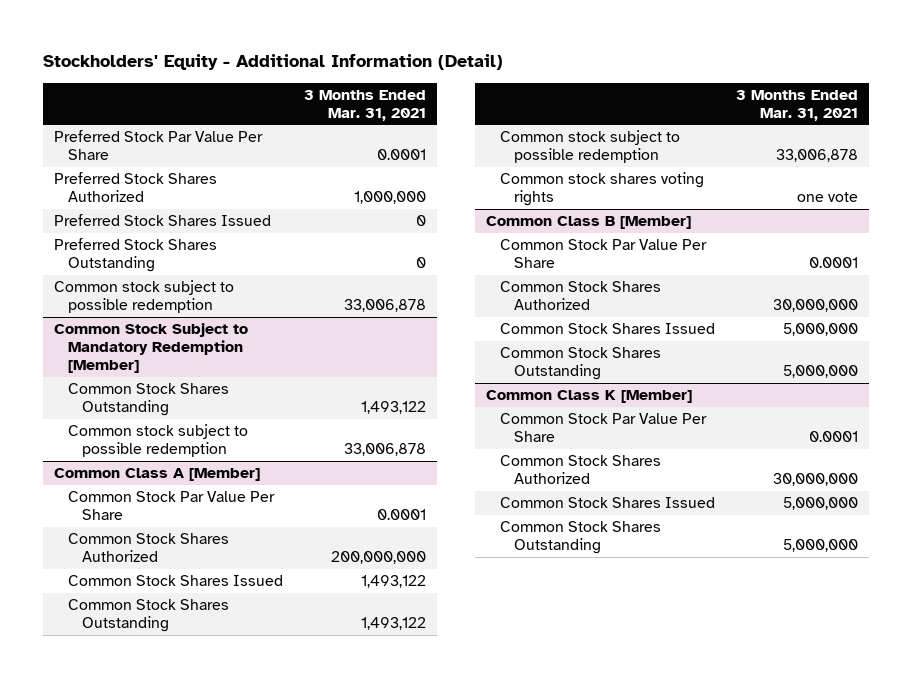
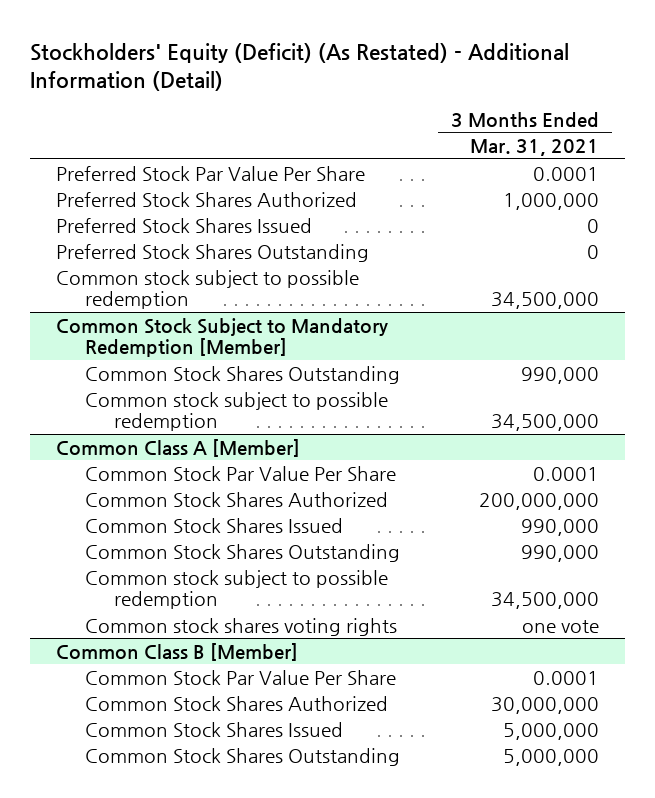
- Stockholders' Equity - Additional Information (Detail)
+ Stockholders' Equity (Deficit) (As Restated) - Additional Information (Detail)
- Common stock subject to possible redemption | 33,006,878
+ Common stock subject to possible redemption | 34,500,000
@ Common Stock Subject to Mandatory Redemption [Member]
- Common Stock Shares Outstanding | 1,493,122
- Common stock subject to possible redemption | 33,006,878
+ Common Stock Shares Outstanding | 990,000
+ Common stock subject to possible redemption | 34,500,000
@ Common Class A [Member]
- Common Stock Shares Issued | 1,493,122
- Common Stock Shares Outstanding | 1,493,122
- Common stock subject to possible redemption | 33,006,878
+ Common Stock Shares Issued | 990,000
+ Common Stock Shares Outstanding | 990,000
+ Common stock subject to possible redemption | 34,500,000
- Common Class K [Member]
- Common Stock Par Value Per Share | 0.0001
- Common Stock Shares Authorized | 30,000,000
- Common Stock Shares Issued | 5,000,000
- Common Stock Shares Outstanding | 5,000,000

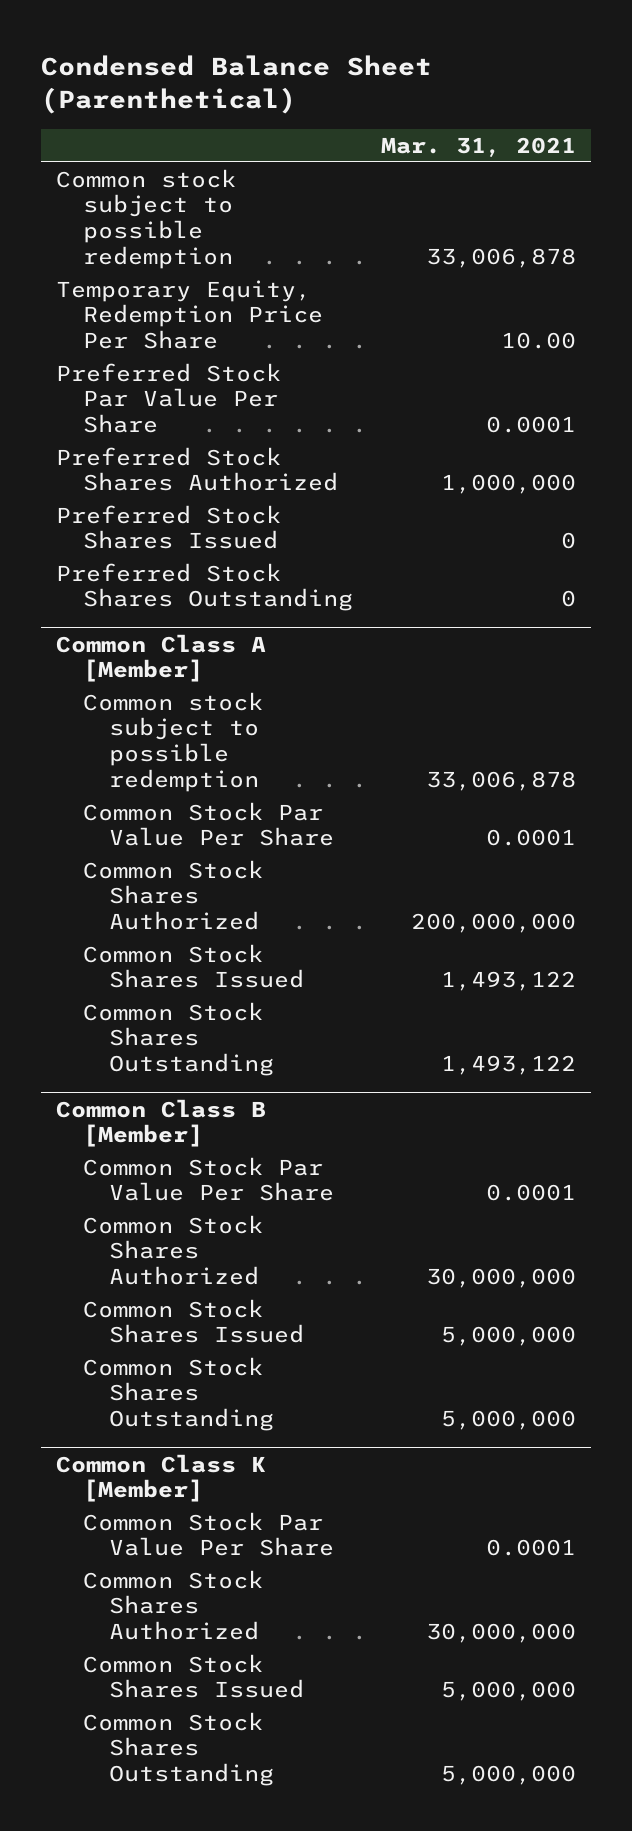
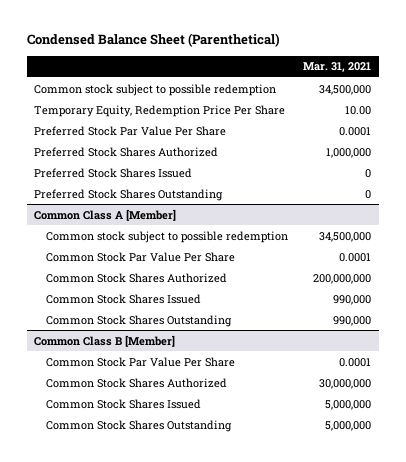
- Common stock subject to possible redemption | 33,006,878
+ Common stock subject to possible redemption | 34,500,000
@ Common Class A [Member]
- Common stock subject to possible redemption | 33,006,878
+ Common stock subject to possible redemption | 34,500,000
- Common Stock Shares Issued | 1,493,122
- Common Stock Shares Outstanding | 1,493,122
+ Common Stock Shares Issued | 990,000
+ Common Stock Shares Outstanding | 990,000
- Common Class K [Member]
- Common Stock Par Value Per Share | 0.0001
- Common Stock Shares Authorized | 30,000,000
- Common Stock Shares Issued | 5,000,000
- Common Stock Shares Outstanding | 5,000,000

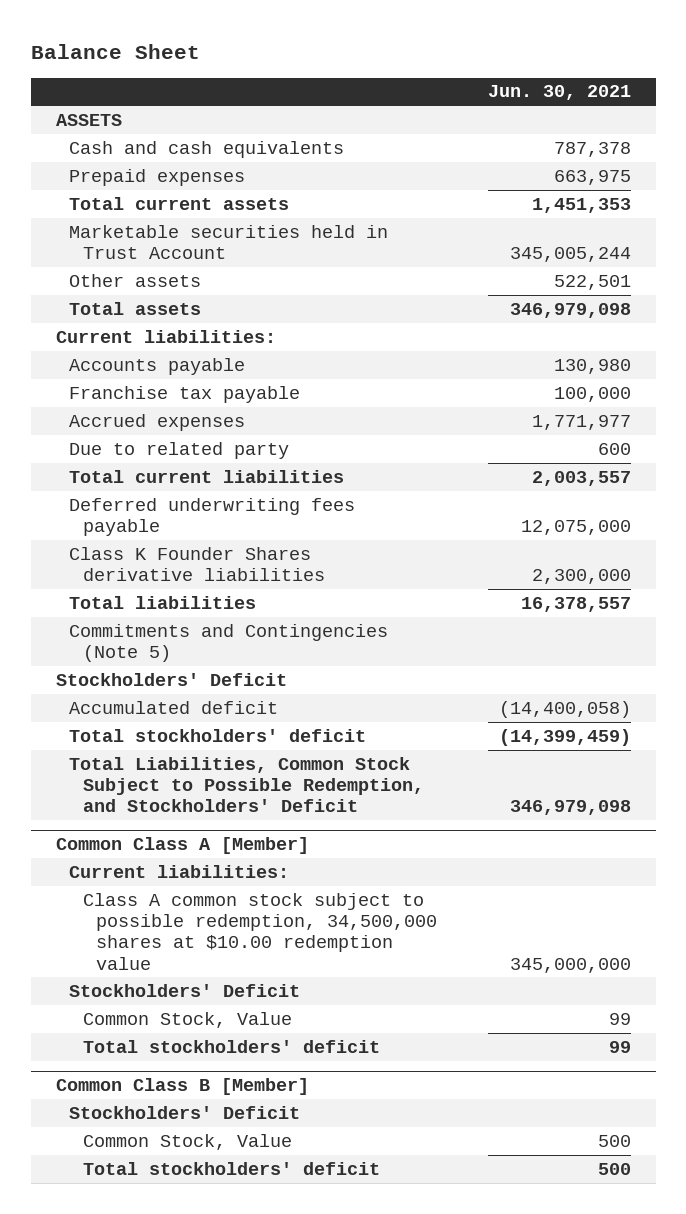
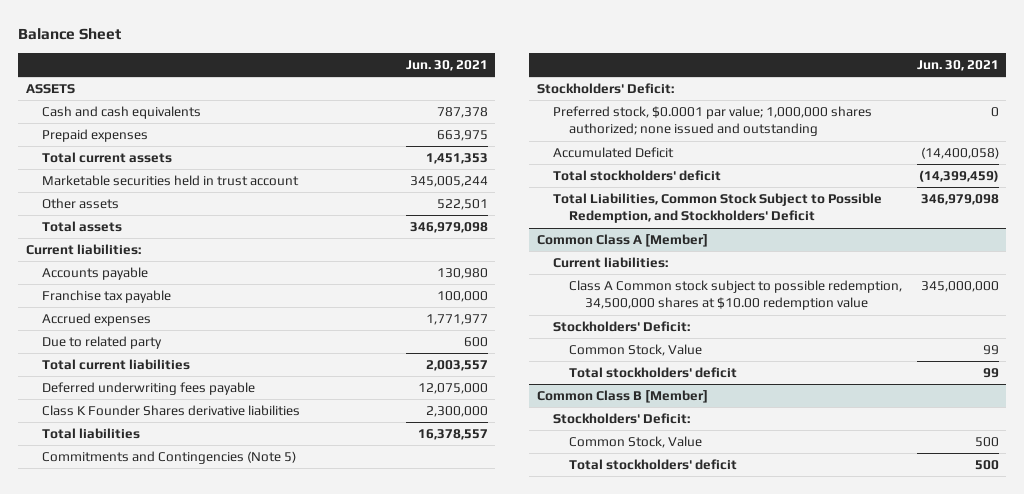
- Marketable securities held in Trust Account | 345,005,244
+ Marketable securities held in trust account | 345,005,244
- Stockholders' Deficit
- Accumulated deficit | (14,400,058)
+ Stockholders' Deficit:
+ Preferred stock, $0.0001 par value; 1,000,000 shares authorized; none issued and outstanding | 0
+ Accumulated Deficit | (14,400,058)
@ Common Class A [Member]
- Class A common stock subject to possible redemption, 34,500,000 shares at $10.00 redemption value | 345,000,000
- Stockholders' Deficit
+ Class A Common stock subject to possible redemption, 34,500,000 shares at $10.00 redemption value | 345,000,000
+ Stockholders' Deficit:
@ Common Class B [Member]
- Stockholders' Deficit
+ Stockholders' Deficit:

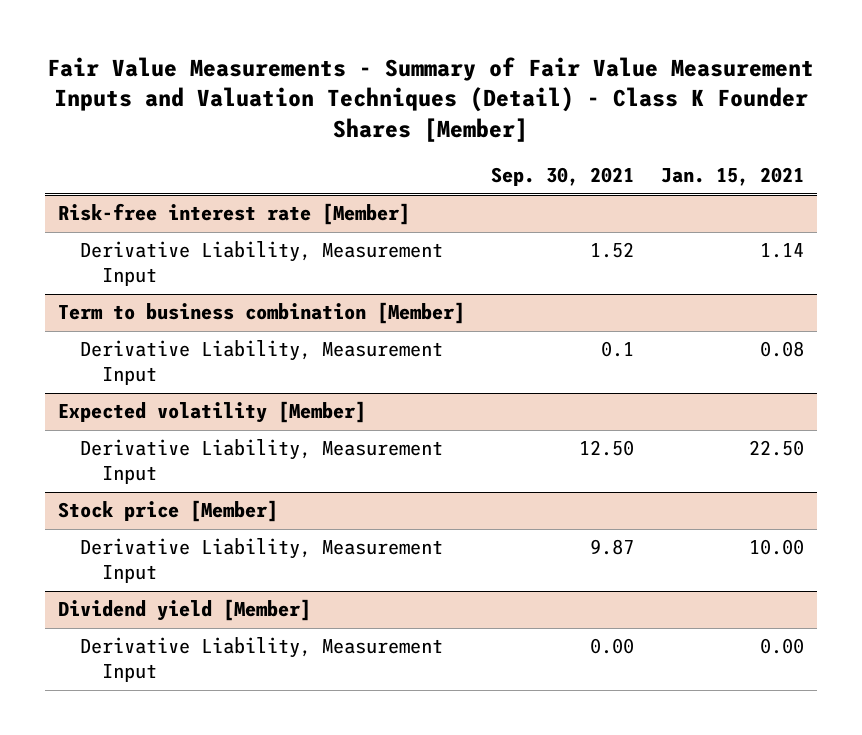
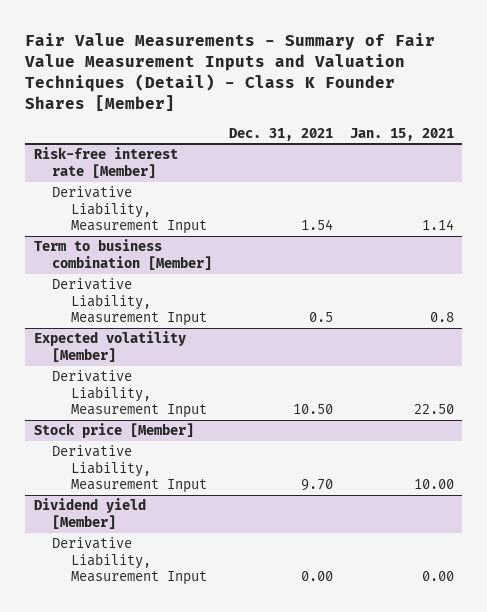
- | Sep. 30, 2021 | Jan. 15, 2021
+ | Dec. 31, 2021 | Jan. 15, 2021
@ Term to business combination [Member]
- Derivative Liability, Measurement Input | 0.1 | 0.08
+ Derivative Liability, Measurement Input | 0.5 | 0.8

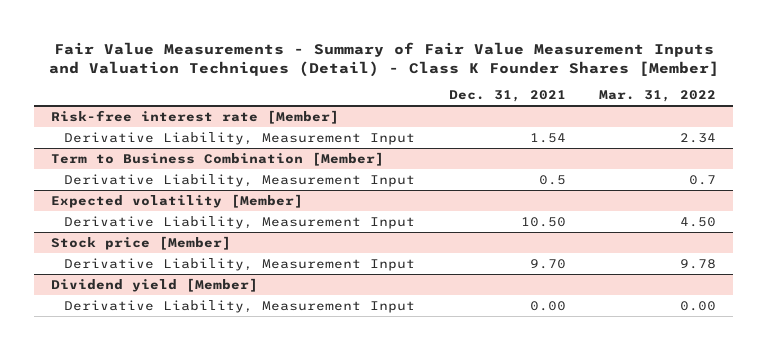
- | Dec. 31, 2021 | Jan. 15, 2021
+ | Dec. 31, 2021 | Mar. 31, 2022
- Term to business combination [Member]
+ Term to Business Combination [Member]

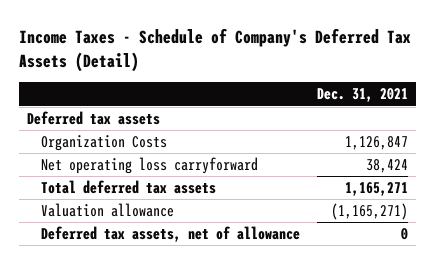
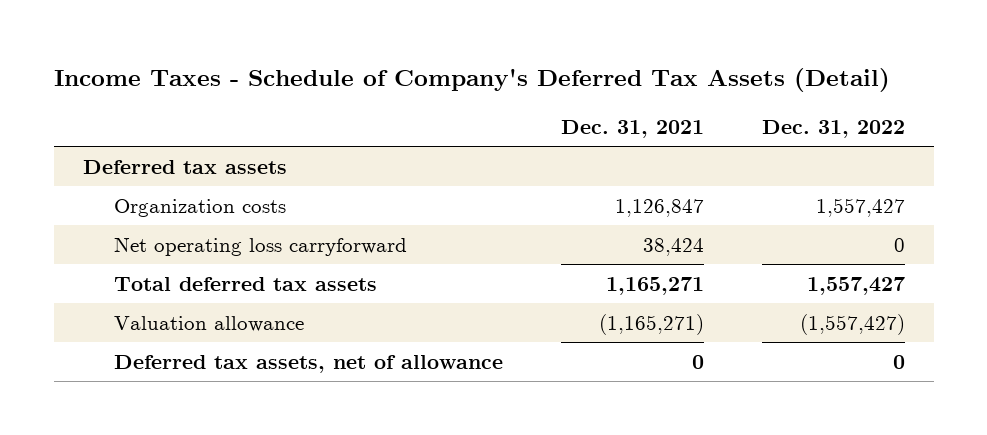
- | Dec. 31, 2021
+ | Dec. 31, 2021 | Dec. 31, 2022
- Organization Costs | 1,126,847
+ Organization costs | 1,126,847 | 1,557,427

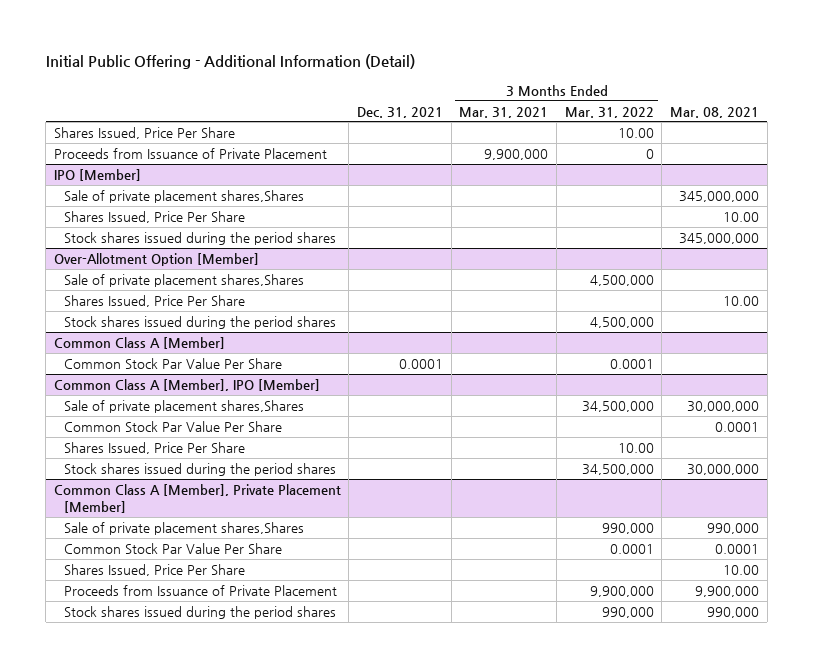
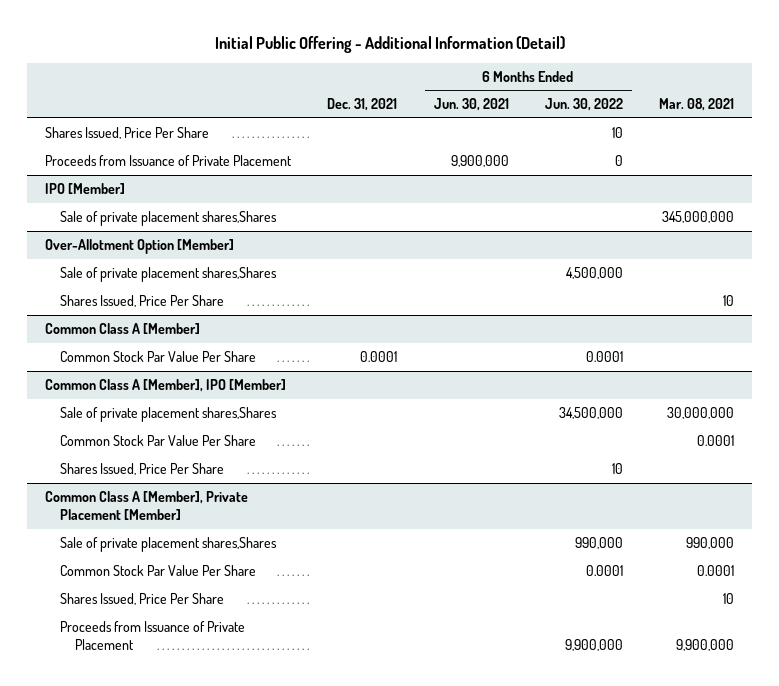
- | Dec. 31, 2021 | 3 Months Ended Mar. 31, 2021 | 3 Months Ended Mar. 31, 2022 | Mar. 08, 2021
+ | Dec. 31, 2021 | 6 Months Ended Jun. 30, 2021 | 6 Months Ended Jun. 30, 2022 | Mar. 08, 2021
@ IPO [Member]
- Shares Issued, Price Per Share | | | | 10.00
- Stock shares issued during the period shares | | | | 345,000,000
@ Over-Allotment Option [Member]
- Shares Issued, Price Per Share | | | | 10.00
- Stock shares issued during the period shares | | | 4,500,000 |
+ Shares Issued, Price Per Share | | | | 10
@ Common Class A [Member], IPO [Member]
- Stock shares issued during the period shares | | | 34,500,000 | 30,000,000
@ Common Class A [Member], Private Placement [Member]
- Shares Issued, Price Per Share | | | | 10.00
+ Shares Issued, Price Per Share | | | | 10
- Stock shares issued during the period shares | | | 990,000 | 990,000

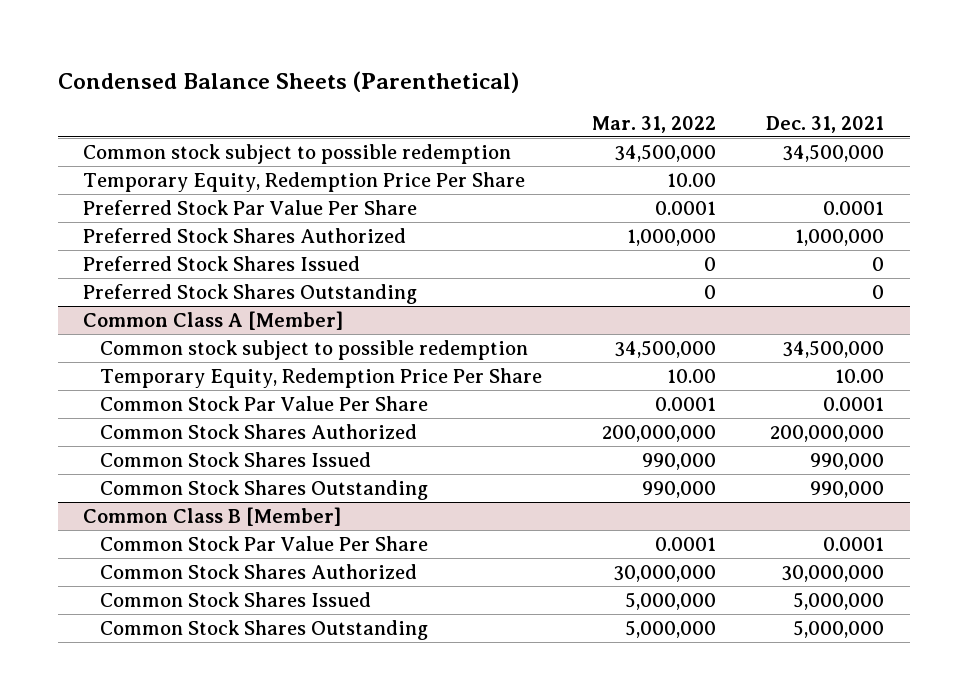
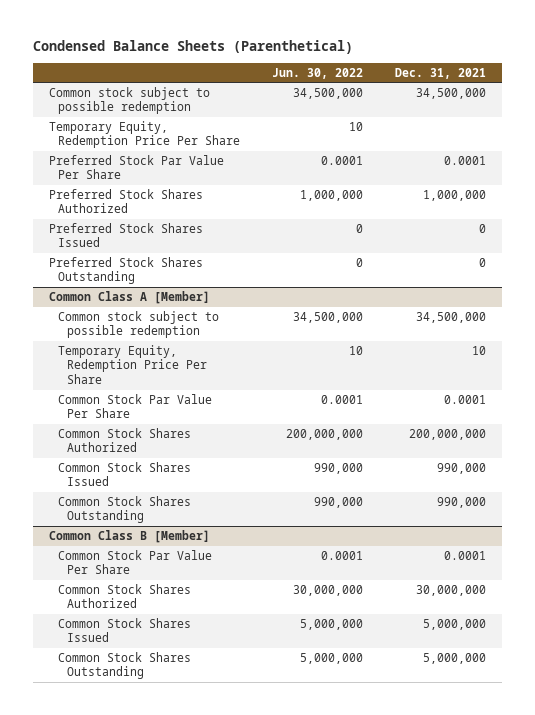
- | Mar. 31, 2022 | Dec. 31, 2021
+ | Jun. 30, 2022 | Dec. 31, 2021
@ Common Class A [Member]
- Temporary Equity, Redemption Price Per Share | 10.00 | 10.00
+ Temporary Equity, Redemption Price Per Share | 10 | 10

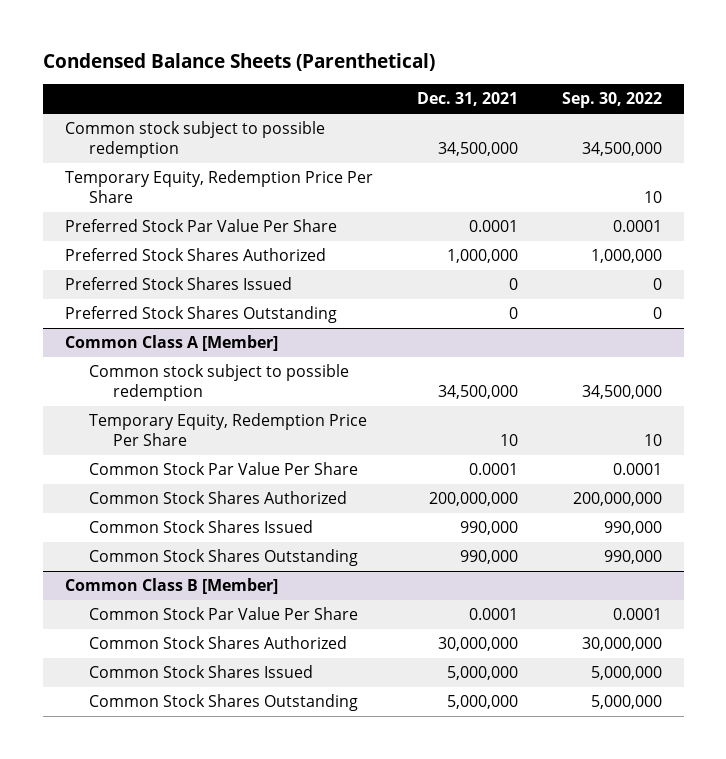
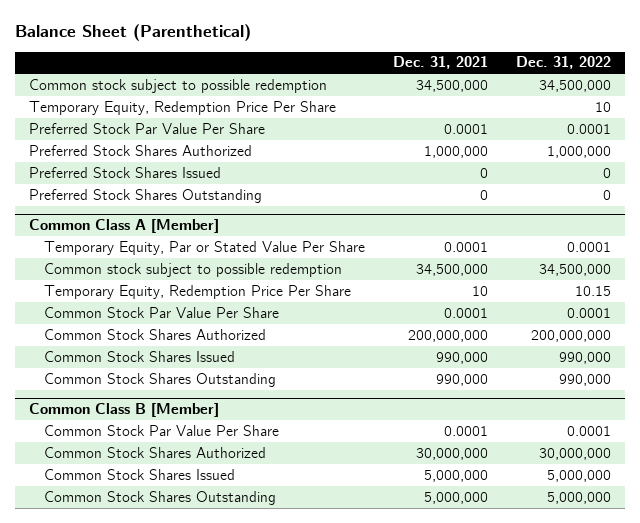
- Condensed Balance Sheets (Parenthetical)
+ Balance Sheet (Parenthetical)
- | Dec. 31, 2021 | Sep. 30, 2022
+ | Dec. 31, 2021 | Dec. 31, 2022
@ Common Class A [Member]
+ Temporary Equity, Par or Stated Value Per Share | 0.0001 | 0.0001

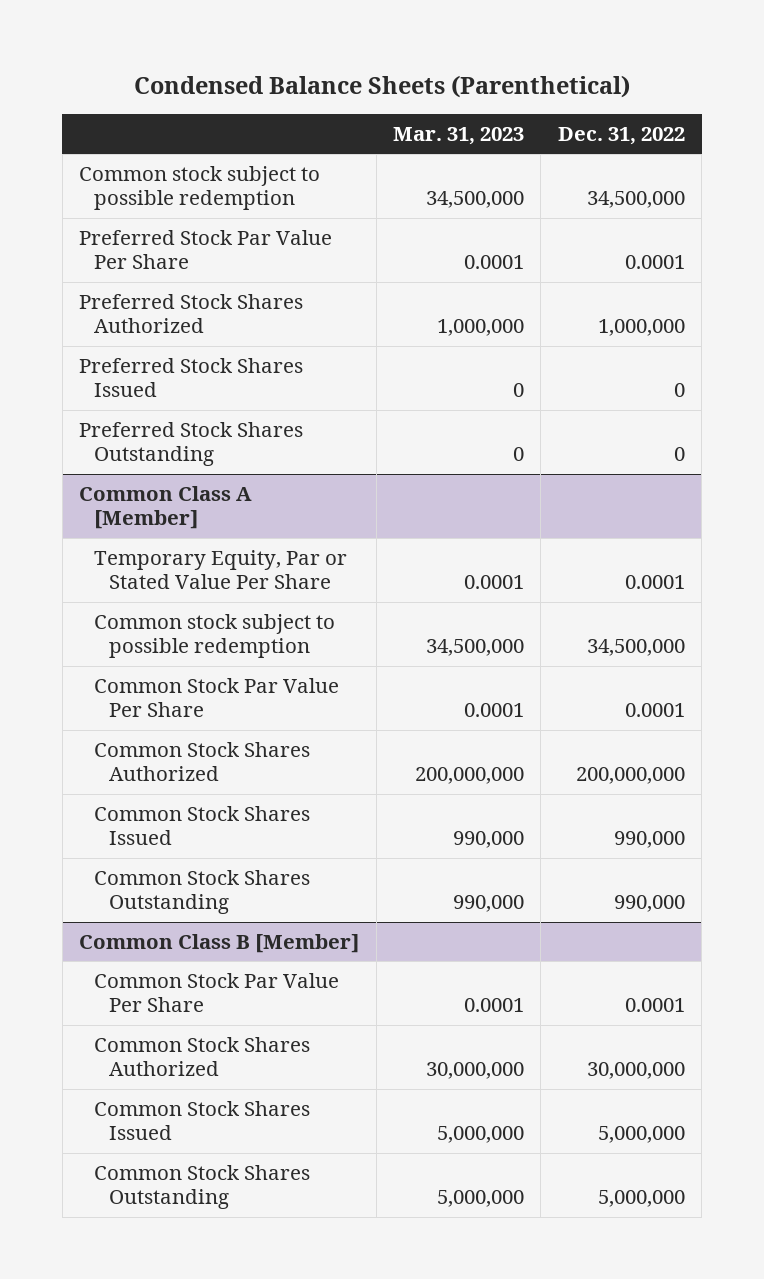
- Balance Sheet (Parenthetical)
+ Condensed Balance Sheets (Parenthetical)
- | Dec. 31, 2021 | Dec. 31, 2022
+ | Mar. 31, 2023 | Dec. 31, 2022
- Temporary Equity, Redemption Price Per Share | | 10
@ Common Class A [Member]
- Temporary Equity, Redemption Price Per Share | 10 | 10.15

